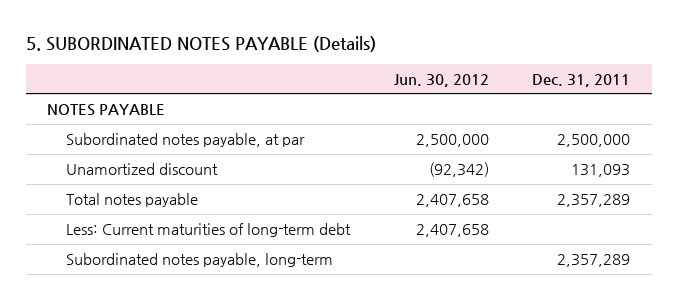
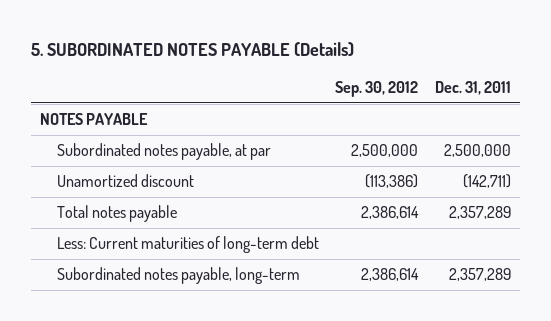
- | Jun. 30, 2012 | Dec. 31, 2011
+ | Sep. 30, 2012 | Dec. 31, 2011
- Unamortized discount | (92,342) | 131,093
+ Unamortized discount | (113,386) | (142,711)

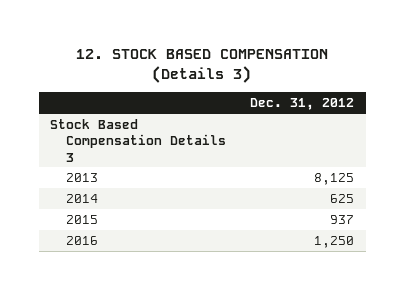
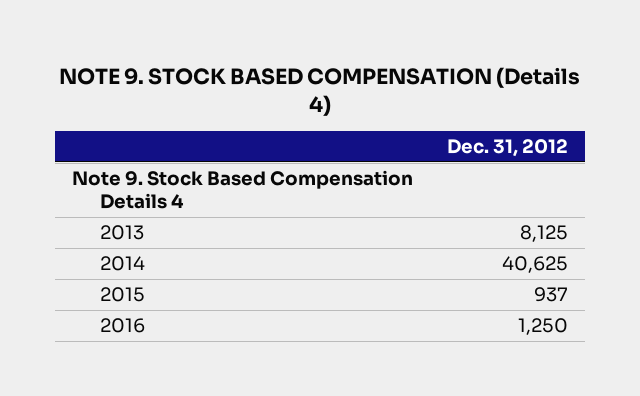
- 12. STOCK BASED COMPENSATION (Details 3)
+ NOTE 9. STOCK BASED COMPENSATION (Details 4)
- Stock Based Compensation Details 3
+ Note 9. Stock Based Compensation Details 4
- 2014 | 625
+ 2014 | 40,625

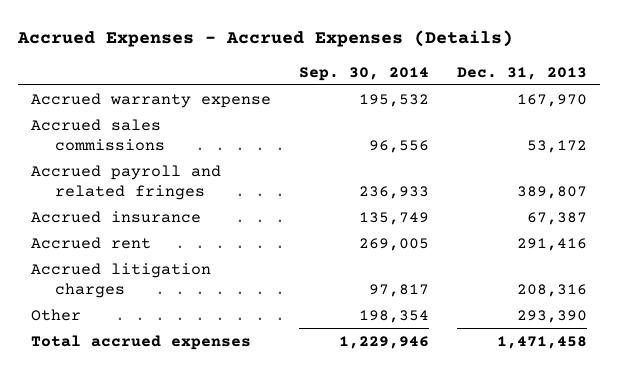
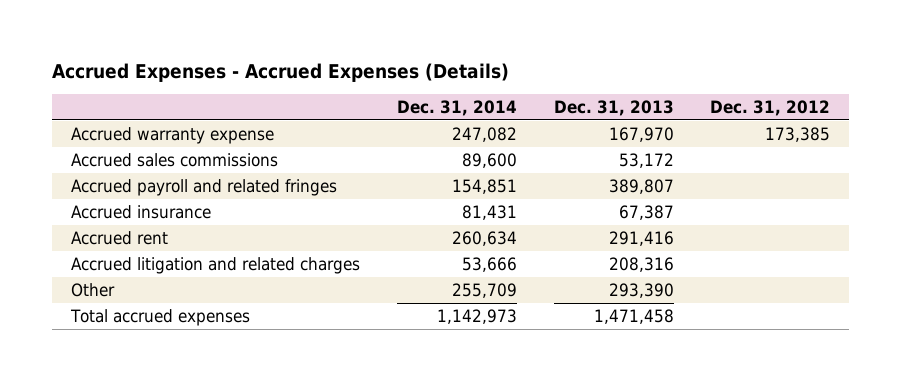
- | Sep. 30, 2014 | Dec. 31, 2013
+ | Dec. 31, 2014 | Dec. 31, 2013 | Dec. 31, 2012
- Accrued litigation charges | 97,817 | 208,316
+ Accrued litigation and related charges | 53,666 | 208,316 |

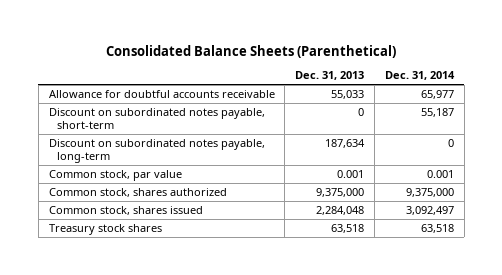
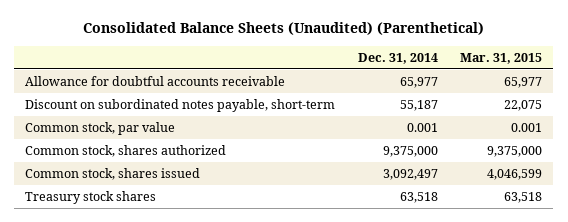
- Consolidated Balance Sheets (Parenthetical)
+ Consolidated Balance Sheets (Unaudited) (Parenthetical)
- | Dec. 31, 2013 | Dec. 31, 2014
+ | Dec. 31, 2014 | Mar. 31, 2015
- Discount on subordinated notes payable, long-term | 187,634 | 0

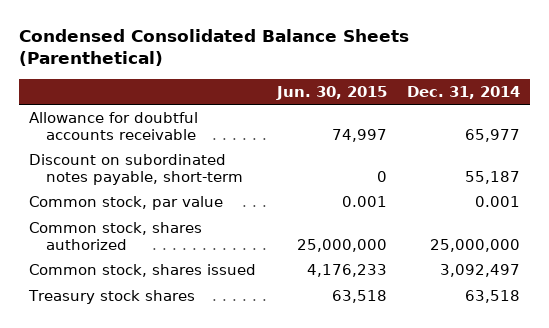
- Consolidated Balance Sheets (Unaudited) (Parenthetical)
+ Condensed Consolidated Balance Sheets (Parenthetical)
- | Dec. 31, 2014 | Mar. 31, 2015
+ | Jun. 30, 2015 | Dec. 31, 2014
- Common stock, shares authorized | 9,375,000 | 9,375,000
+ Common stock, shares authorized | 25,000,000 | 25,000,000

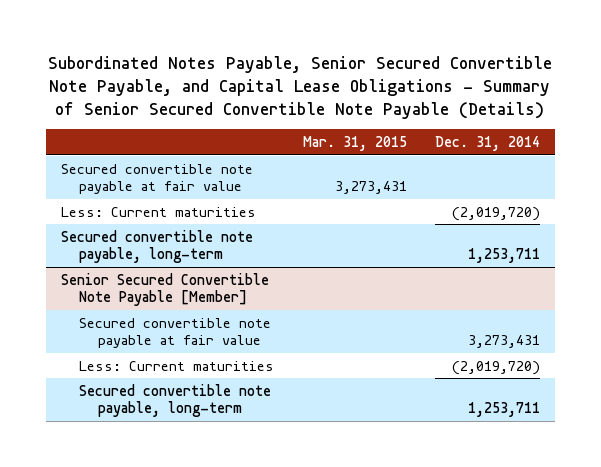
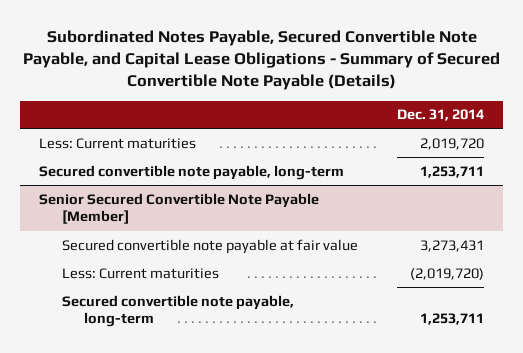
- Subordinated Notes Payable, Senior Secured Convertible Note Payable, and Capital Lease Obligations - Summary of Senior Secured Convertible Note Payable (Details)
+ Subordinated Notes Payable, Secured Convertible Note Payable, and Capital Lease Obligations - Summary of Secured Convertible Note Payable (Details)
- | Mar. 31, 2015 | Dec. 31, 2014
+ | Dec. 31, 2014
- Secured convertible note payable at fair value | 3,273,431 |
- Less: Current maturities | | (2,019,720)
+ Less: Current maturities | 2,019,720

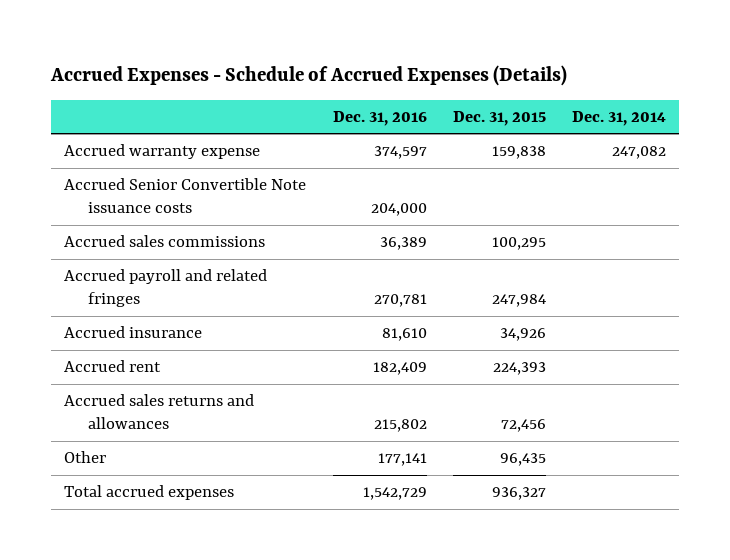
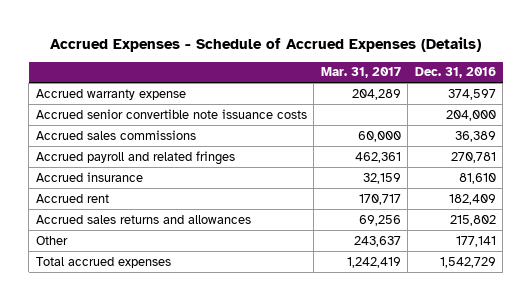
- | Dec. 31, 2016 | Dec. 31, 2015 | Dec. 31, 2014
+ | Mar. 31, 2017 | Dec. 31, 2016
- Accrued Senior Convertible Note issuance costs | 204,000 | |
+ Accrued senior convertible note issuance costs | | 204,000

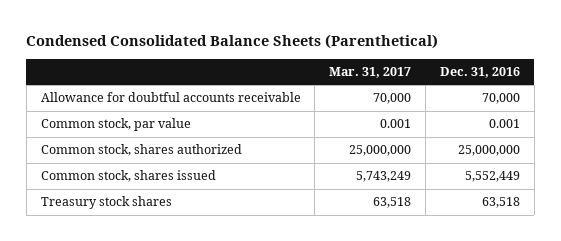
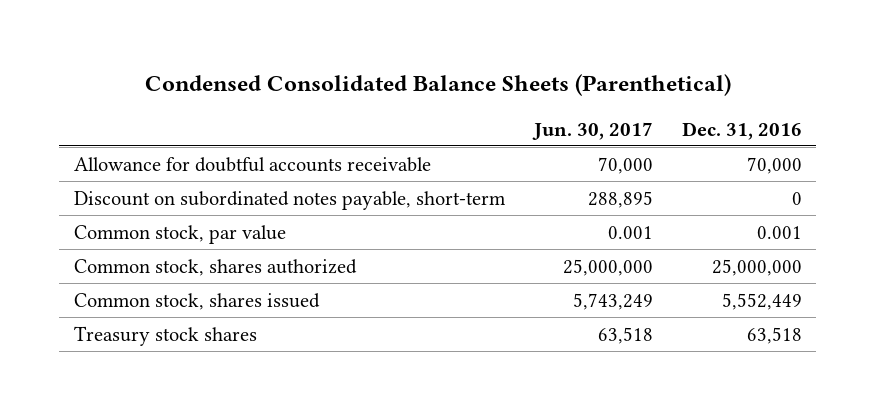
- | Mar. 31, 2017 | Dec. 31, 2016
+ | Jun. 30, 2017 | Dec. 31, 2016
+ Discount on subordinated notes payable, short-term | 288,895 | 0

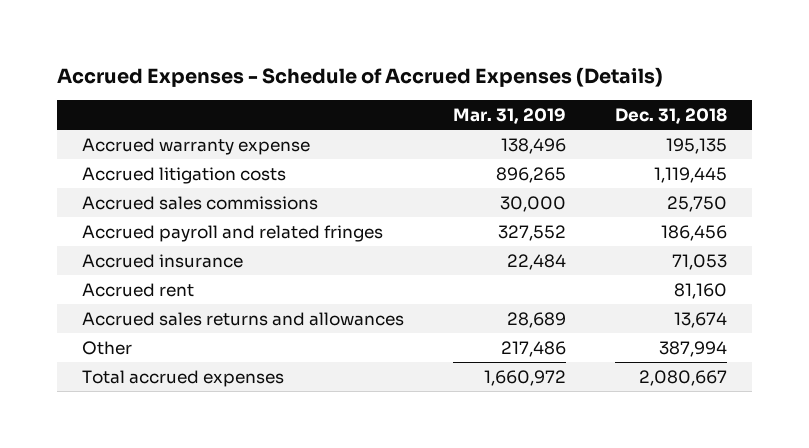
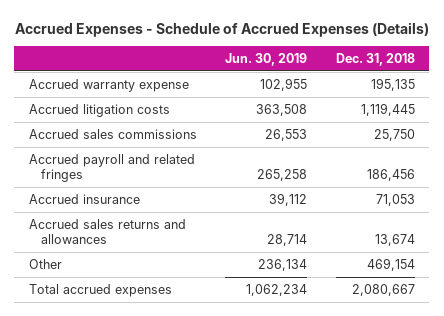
- | Mar. 31, 2019 | Dec. 31, 2018
+ | Jun. 30, 2019 | Dec. 31, 2018
- Accrued rent | | 81,160
- Other | 217,486 | 387,994
+ Other | 236,134 | 469,154

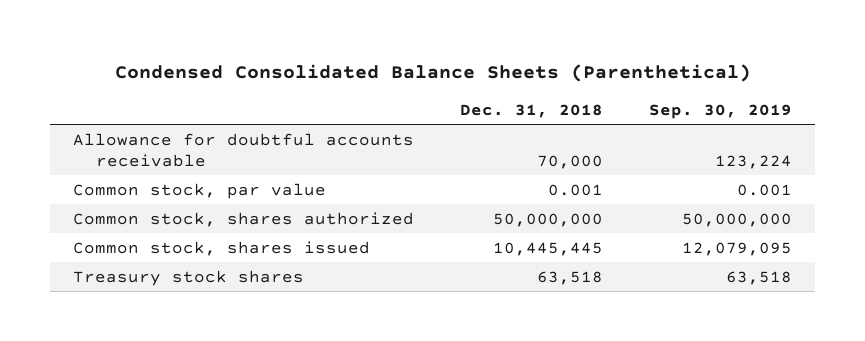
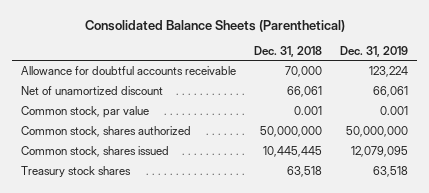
- Condensed Consolidated Balance Sheets (Parenthetical)
+ Consolidated Balance Sheets (Parenthetical)
- | Dec. 31, 2018 | Sep. 30, 2019
+ | Dec. 31, 2018 | Dec. 31, 2019
+ Net of unamortized discount | 66,061 | 66,061

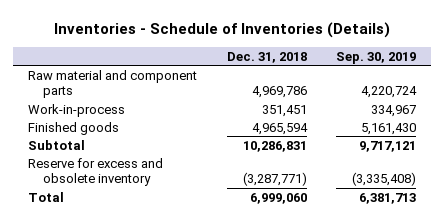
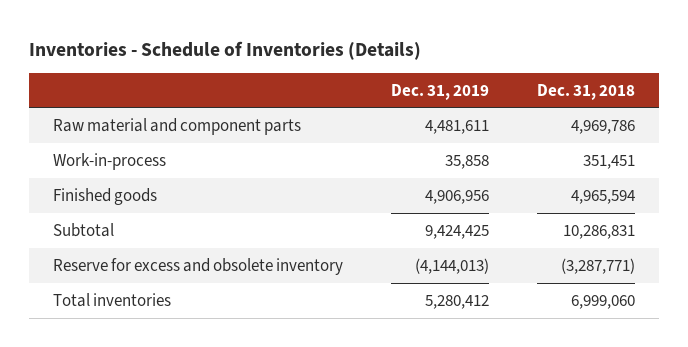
- | Dec. 31, 2018 | Sep. 30, 2019
+ | Dec. 31, 2019 | Dec. 31, 2018
- Total | 6,999,060 | 6,381,713
+ Total inventories | 5,280,412 | 6,999,060

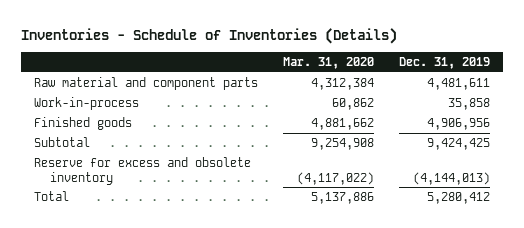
- | Dec. 31, 2019 | Dec. 31, 2018
+ | Mar. 31, 2020 | Dec. 31, 2019
- Total inventories | 5,280,412 | 6,999,060
+ Total | 5,137,886 | 5,280,412

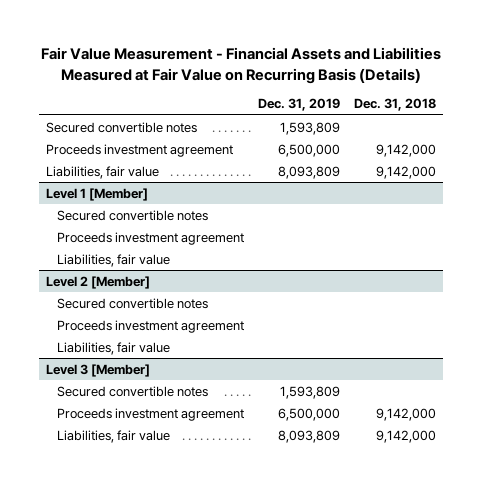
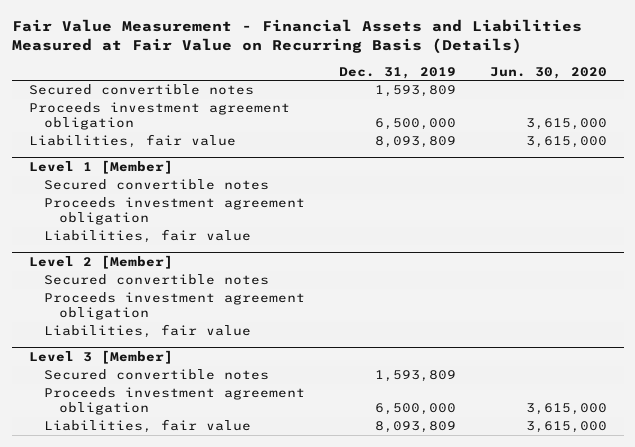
- | Dec. 31, 2019 | Dec. 31, 2018
+ | Dec. 31, 2019 | Jun. 30, 2020
- Proceeds investment agreement | 6,500,000 | 9,142,000
+ Proceeds investment agreement obligation | 6,500,000 | 3,615,000
@ Level 1 [Member]
- Proceeds investment agreement
+ Proceeds investment agreement obligation
@ Level 2 [Member]
- Proceeds investment agreement
+ Proceeds investment agreement obligation
@ Level 3 [Member]
- Proceeds investment agreement | 6,500,000 | 9,142,000
+ Proceeds investment agreement obligation | 6,500,000 | 3,615,000

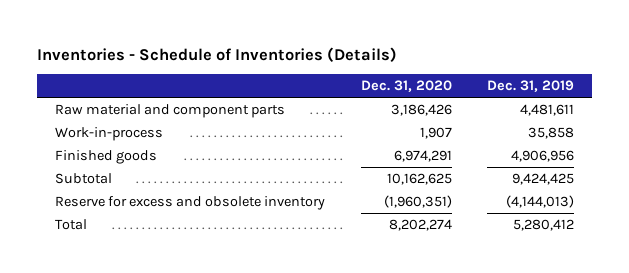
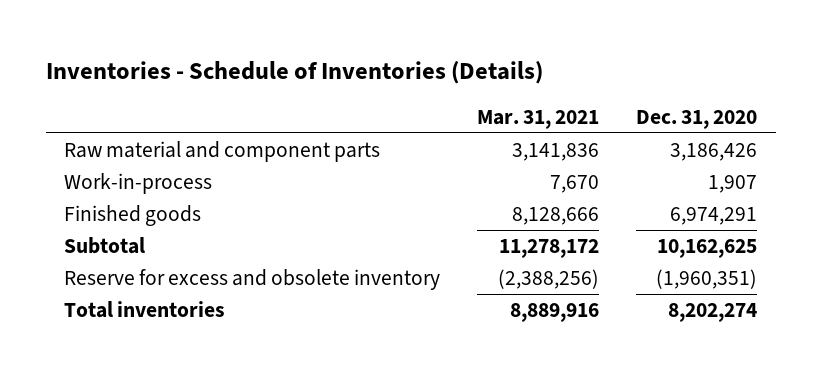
- | Dec. 31, 2020 | Dec. 31, 2019
+ | Mar. 31, 2021 | Dec. 31, 2020
- Total | 8,202,274 | 5,280,412
+ Total inventories | 8,889,916 | 8,202,274

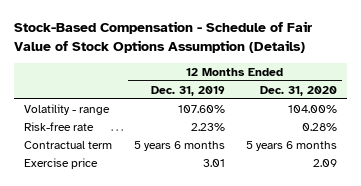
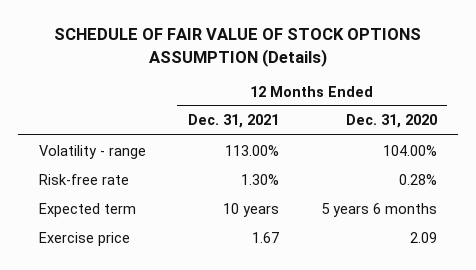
- Stock-Based Compensation - Schedule of Fair Value of Stock Options Assumption (Details)
+ SCHEDULE OF FAIR VALUE OF STOCK OPTIONS ASSUMPTION (Details)
- | 12 Months Ended Dec. 31, 2019 | 12 Months Ended Dec. 31, 2020
+ | 12 Months Ended Dec. 31, 2021 | 12 Months Ended Dec. 31, 2020
- Contractual term | 5 years 6 months | 5 years 6 months
+ Expected term | 10 years | 5 years 6 months

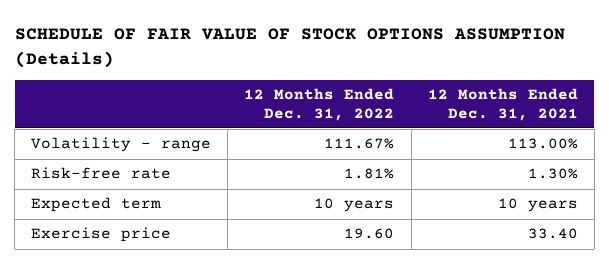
- | 12 Months Ended Dec. 31, 2021 | 12 Months Ended Dec. 31, 2020
+ | 12 Months Ended Dec. 31, 2022 | 12 Months Ended Dec. 31, 2021
- Exercise price | 1.67 | 2.09
+ Exercise price | 19.60 | 33.40

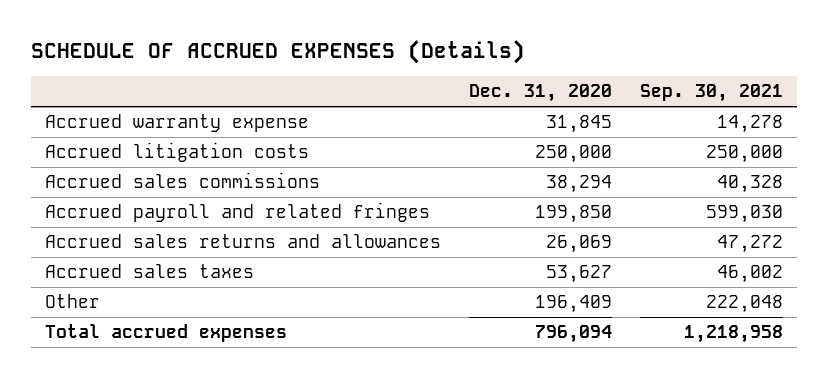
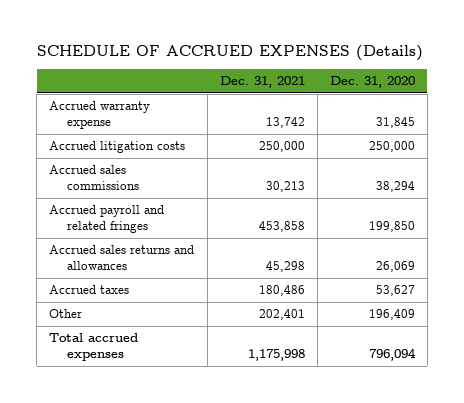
- | Dec. 31, 2020 | Sep. 30, 2021
+ | Dec. 31, 2021 | Dec. 31, 2020
- Accrued sales taxes | 53,627 | 46,002
+ Accrued taxes | 180,486 | 53,627

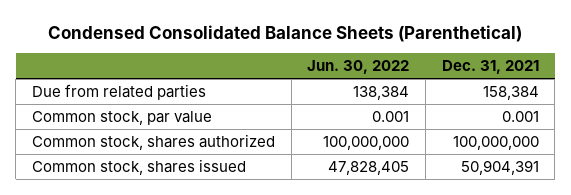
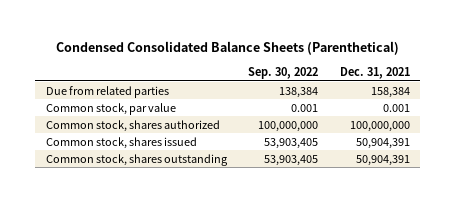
- | Jun. 30, 2022 | Dec. 31, 2021
+ | Sep. 30, 2022 | Dec. 31, 2021
+ Common stock, shares outstanding | 53,903,405 | 50,904,391

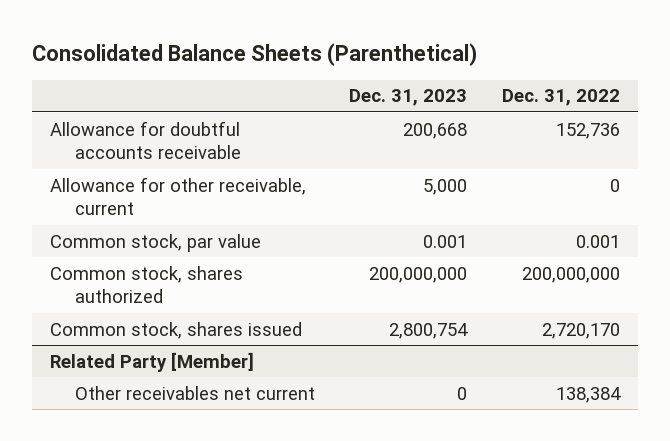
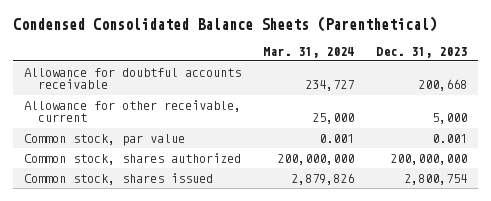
- Consolidated Balance Sheets (Parenthetical)
+ Condensed Consolidated Balance Sheets (Parenthetical)
- | Dec. 31, 2023 | Dec. 31, 2022
+ | Mar. 31, 2024 | Dec. 31, 2023
- Related Party [Member]
- Other receivables net current | 0 | 138,384

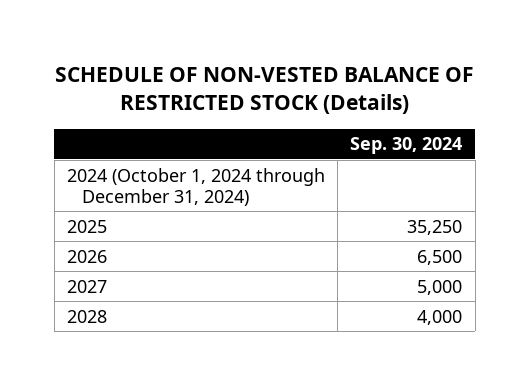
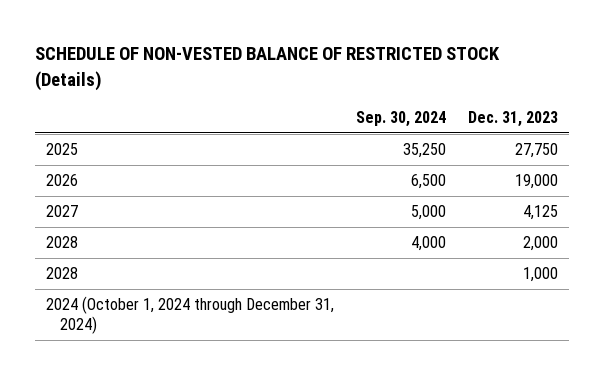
- | Sep. 30, 2024
+ | Sep. 30, 2024 | Dec. 31, 2023
+ 2028 | | 1,000
moved down: 2024 (October 1, 2024 through December 31, 2024)

